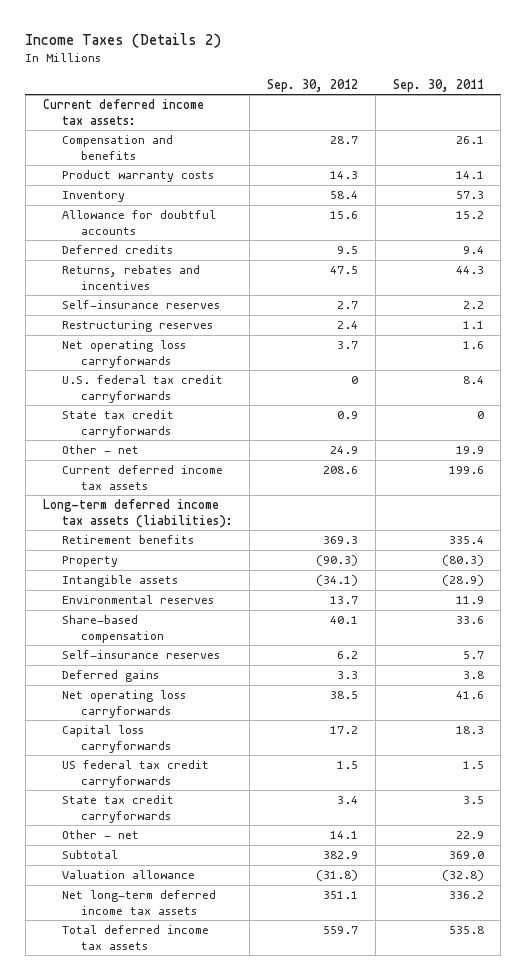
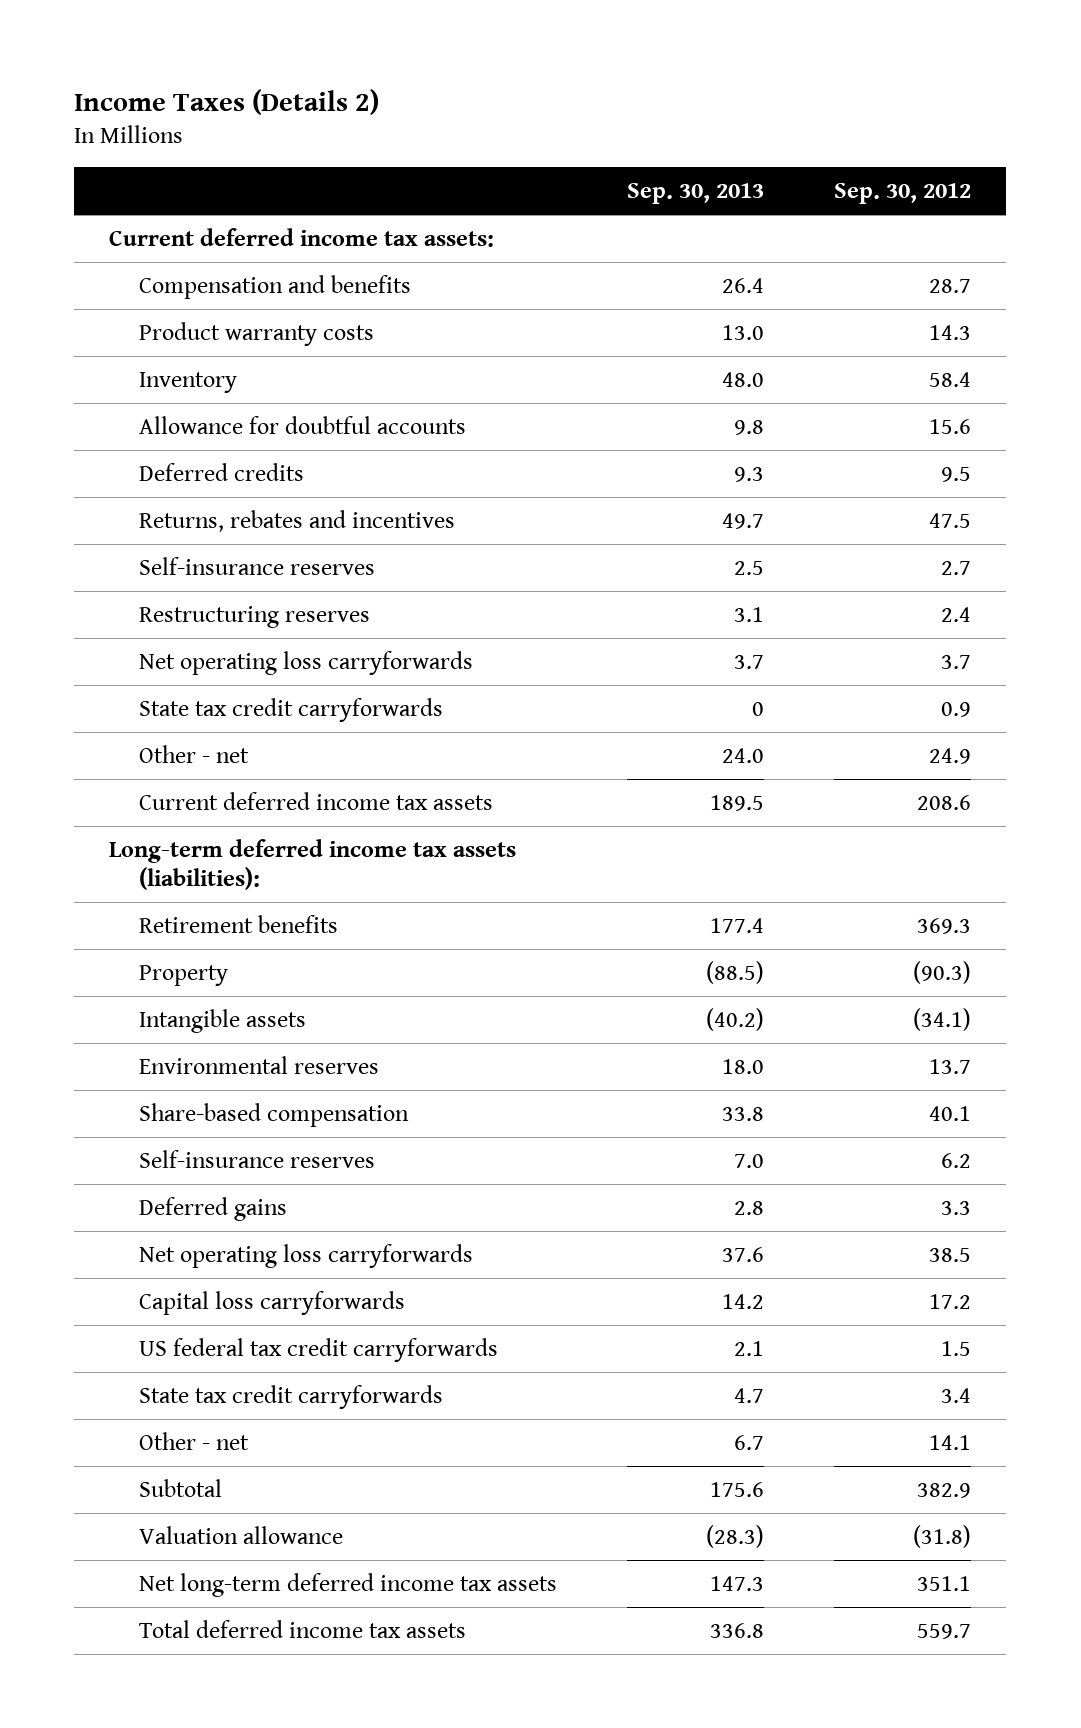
- | Sep. 30, 2012 | Sep. 30, 2011
+ | Sep. 30, 2013 | Sep. 30, 2012
- U.S. federal tax credit carryforwards | 0 | 8.4

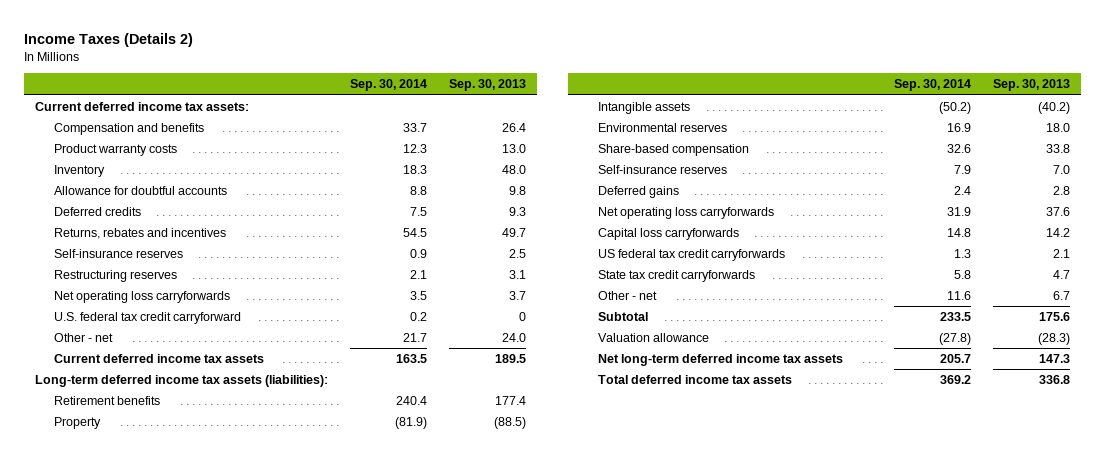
- | Sep. 30, 2013 | Sep. 30, 2012
+ | Sep. 30, 2014 | Sep. 30, 2013
- State tax credit carryforwards | 0 | 0.9
+ U.S. federal tax credit carryforward | 0.2 | 0

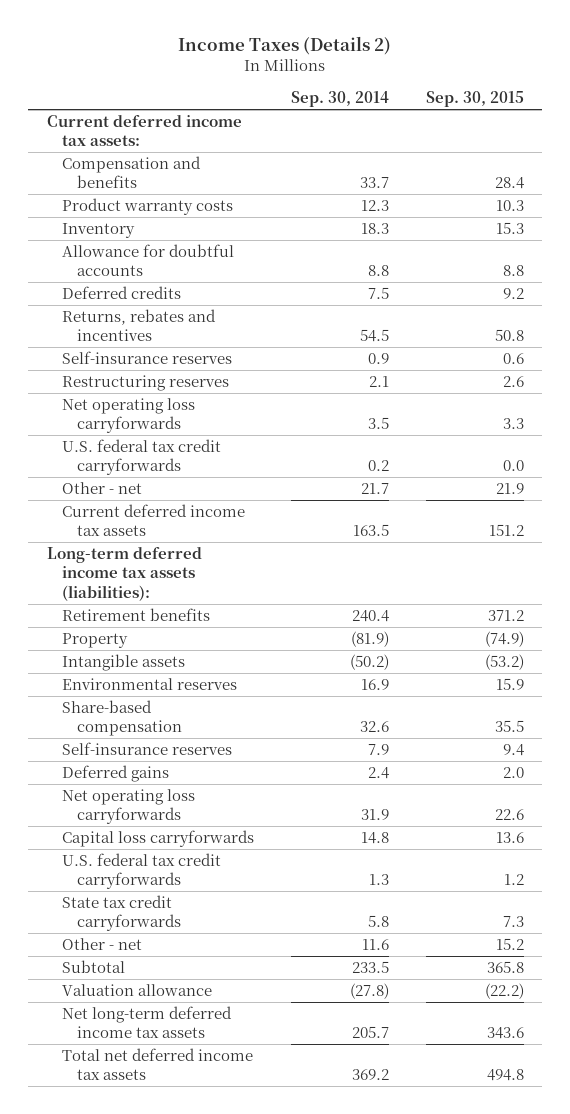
- | Sep. 30, 2014 | Sep. 30, 2013
+ | Sep. 30, 2014 | Sep. 30, 2015
- U.S. federal tax credit carryforward | 0.2 | 0
+ U.S. federal tax credit carryforwards | 0.2 | 0.0
- US federal tax credit carryforwards | 1.3 | 2.1
+ U.S. federal tax credit carryforwards | 1.3 | 1.2
- Total deferred income tax assets | 369.2 | 336.8
+ Total net deferred income tax assets | 369.2 | 494.8

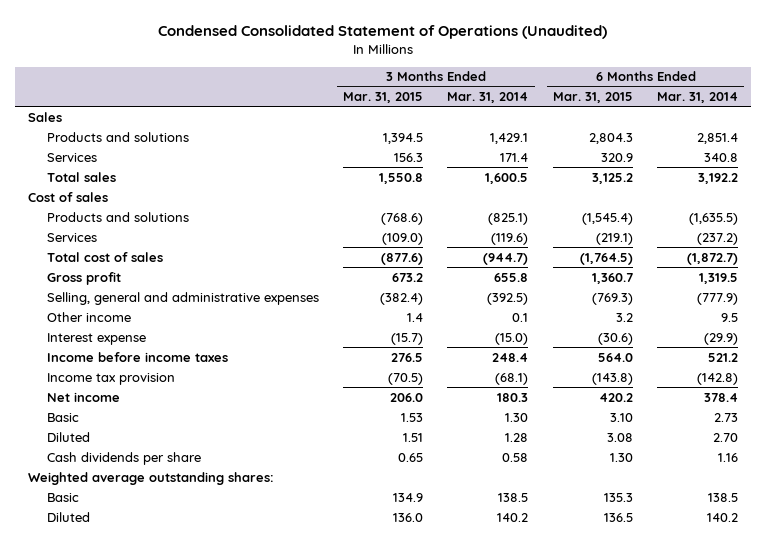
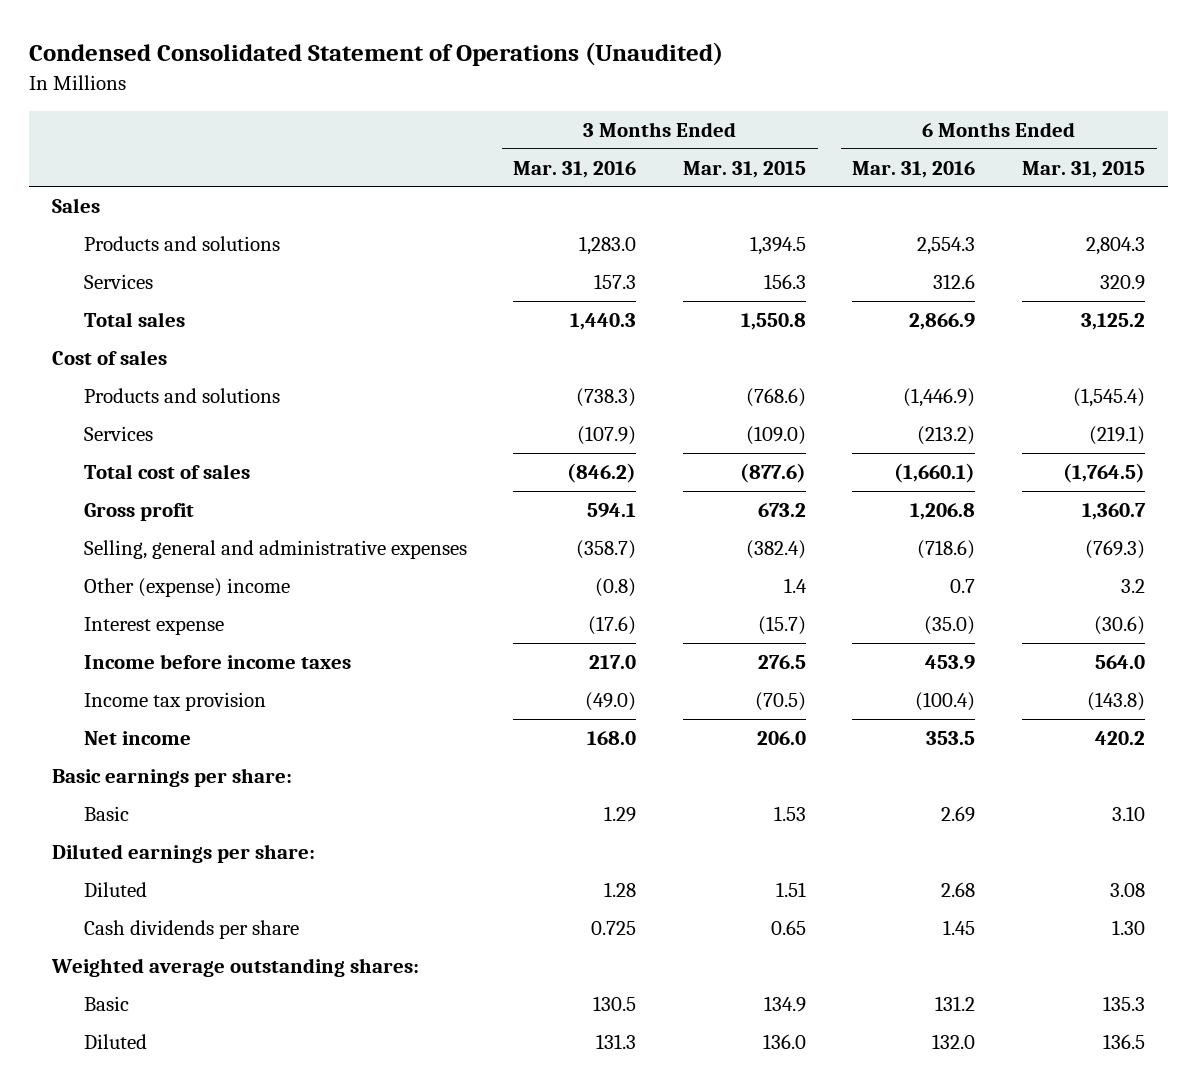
- | 3 Months Ended Mar. 31, 2015 | 3 Months Ended Mar. 31, 2014 | 6 Months Ended Mar. 31, 2015 | 6 Months Ended Mar. 31, 2014
+ | 3 Months Ended Mar. 31, 2016 | 3 Months Ended Mar. 31, 2015 | 6 Months Ended Mar. 31, 2016 | 6 Months Ended Mar. 31, 2015
- Other income | 1.4 | 0.1 | 3.2 | 9.5
+ Other (expense) income | (0.8) | 1.4 | 0.7 | 3.2
+ Basic earnings per share:
+ Diluted earnings per share:

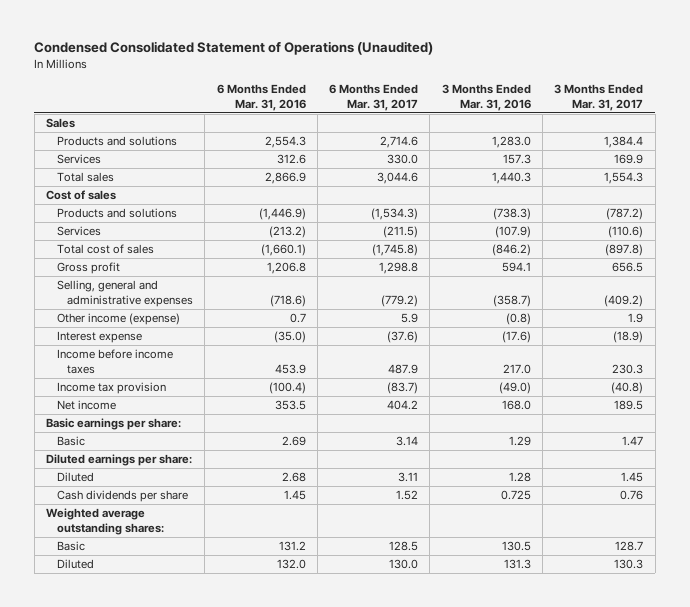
- | 3 Months Ended Mar. 31, 2016 | 3 Months Ended Mar. 31, 2015 | 6 Months Ended Mar. 31, 2016 | 6 Months Ended Mar. 31, 2015
+ | 6 Months Ended Mar. 31, 2016 | 6 Months Ended Mar. 31, 2017 | 3 Months Ended Mar. 31, 2016 | 3 Months Ended Mar. 31, 2017
- Other (expense) income | (0.8) | 1.4 | 0.7 | 3.2
+ Other income (expense) | 0.7 | 5.9 | (0.8) | 1.9

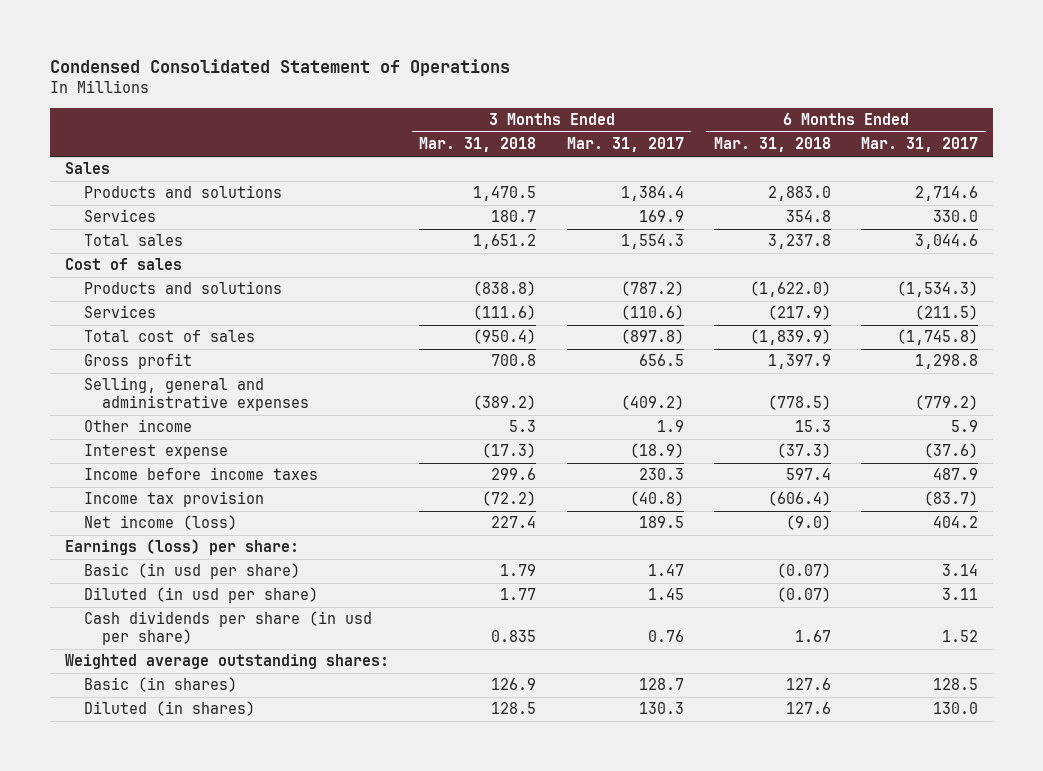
- Condensed Consolidated Statement of Operations (Unaudited)
+ Condensed Consolidated Statement of Operations
- | 6 Months Ended Mar. 31, 2016 | 6 Months Ended Mar. 31, 2017 | 3 Months Ended Mar. 31, 2016 | 3 Months Ended Mar. 31, 2017
+ | 3 Months Ended Mar. 31, 2018 | 3 Months Ended Mar. 31, 2017 | 6 Months Ended Mar. 31, 2018 | 6 Months Ended Mar. 31, 2017
- Other income (expense) | 0.7 | 5.9 | (0.8) | 1.9
+ Other income | 5.3 | 1.9 | 15.3 | 5.9
- Net income | 353.5 | 404.2 | 168.0 | 189.5
- Basic earnings per share:
- Basic | 2.69 | 3.14 | 1.29 | 1.47
- Diluted earnings per share:
- Diluted | 2.68 | 3.11 | 1.28 | 1.45
- Cash dividends per share | 1.45 | 1.52 | 0.725 | 0.76
+ Net income (loss) | 227.4 | 189.5 | (9.0) | 404.2
+ Earnings (loss) per share:
+ Basic (in usd per share) | 1.79 | 1.47 | (0.07) | 3.14
+ Diluted (in usd per share) | 1.77 | 1.45 | (0.07) | 3.11
+ Cash dividends per share (in usd per share) | 0.835 | 0.76 | 1.67 | 1.52
- Basic | 131.2 | 128.5 | 130.5 | 128.7
- Diluted | 132.0 | 130.0 | 131.3 | 130.3
+ Basic (in shares) | 126.9 | 128.7 | 127.6 | 128.5
+ Diluted (in shares) | 128.5 | 130.3 | 127.6 | 130.0

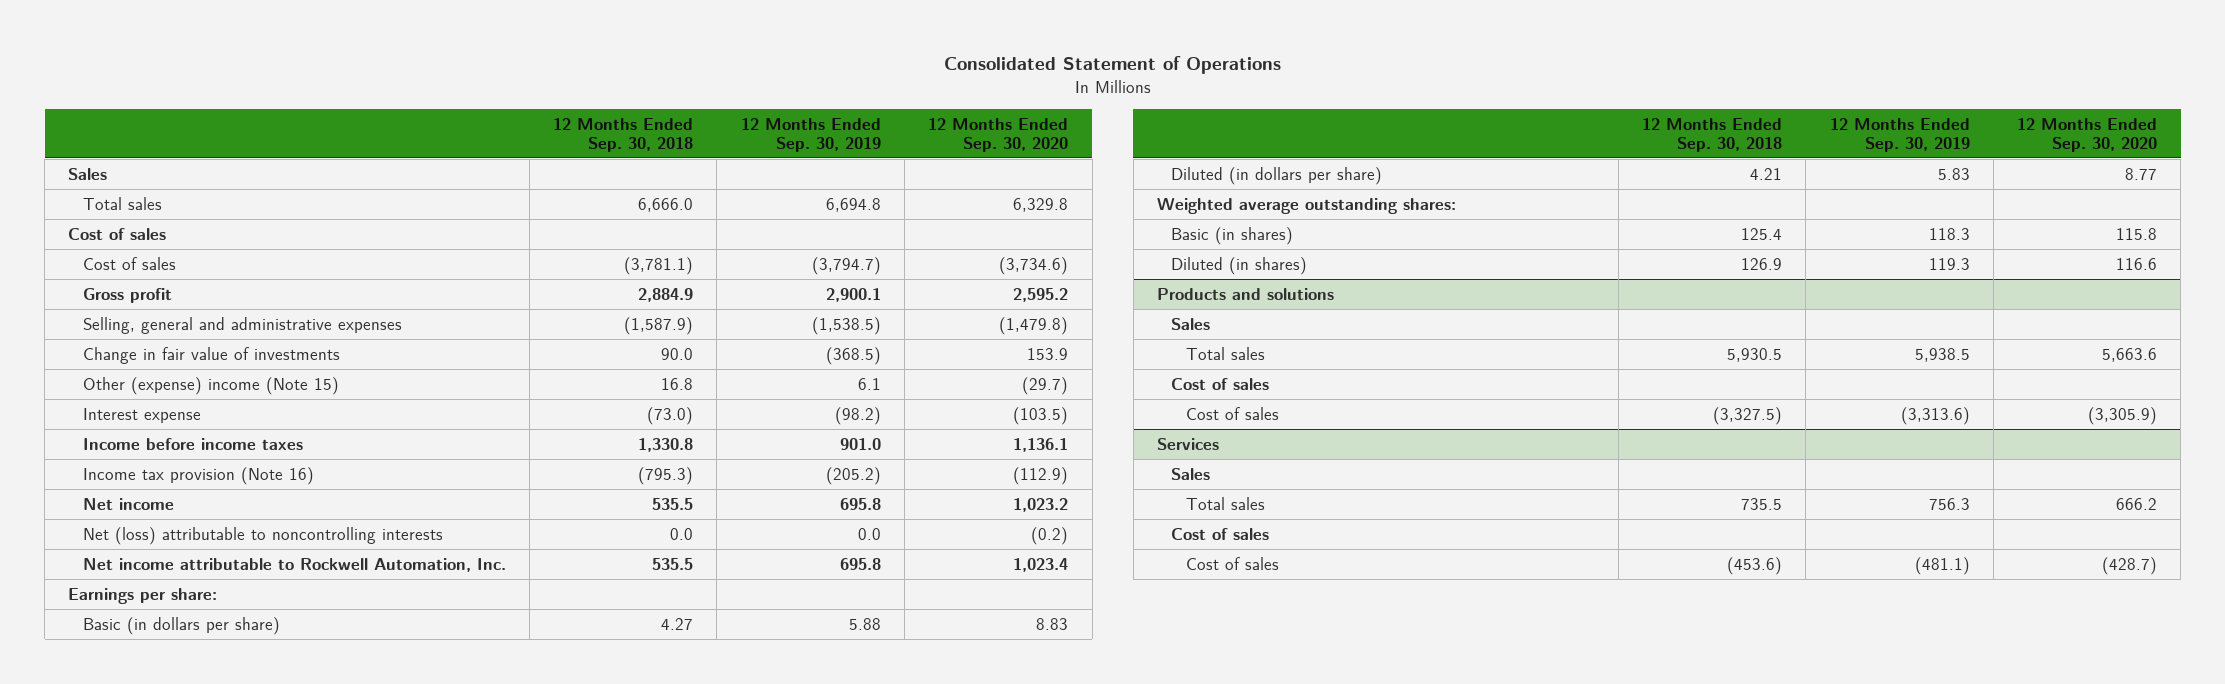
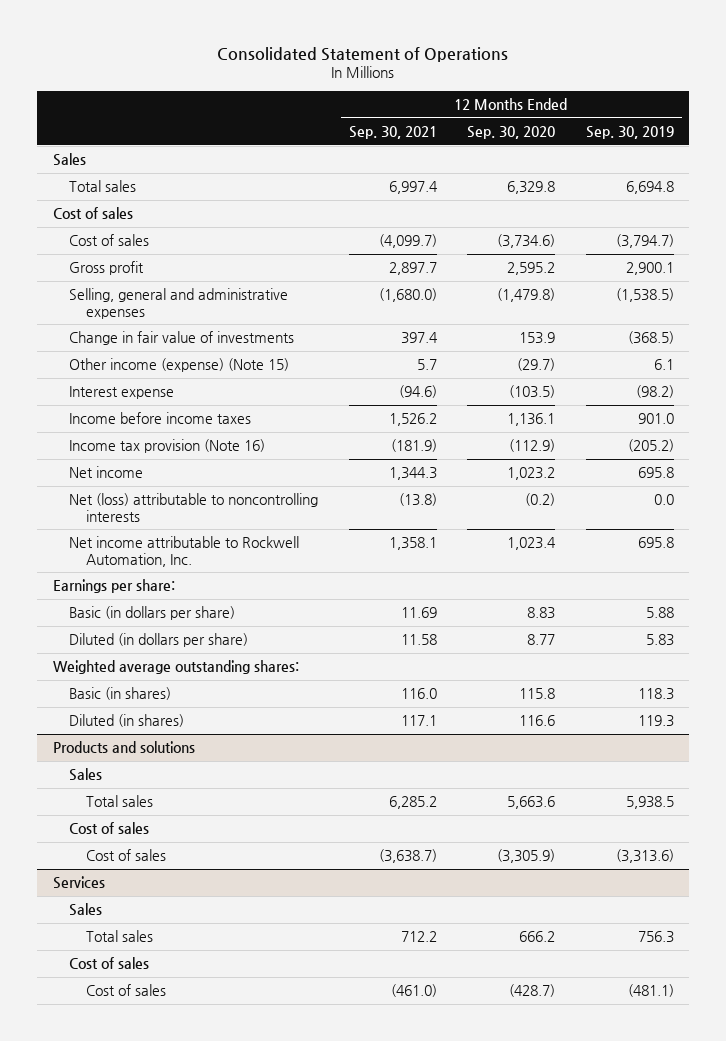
- | 12 Months Ended Sep. 30, 2018 | 12 Months Ended Sep. 30, 2019 | 12 Months Ended Sep. 30, 2020
+ | 12 Months Ended Sep. 30, 2021 | 12 Months Ended Sep. 30, 2020 | 12 Months Ended Sep. 30, 2019
- Other (expense) income (Note 15) | 16.8 | 6.1 | (29.7)
+ Other income (expense) (Note 15) | 5.7 | (29.7) | 6.1

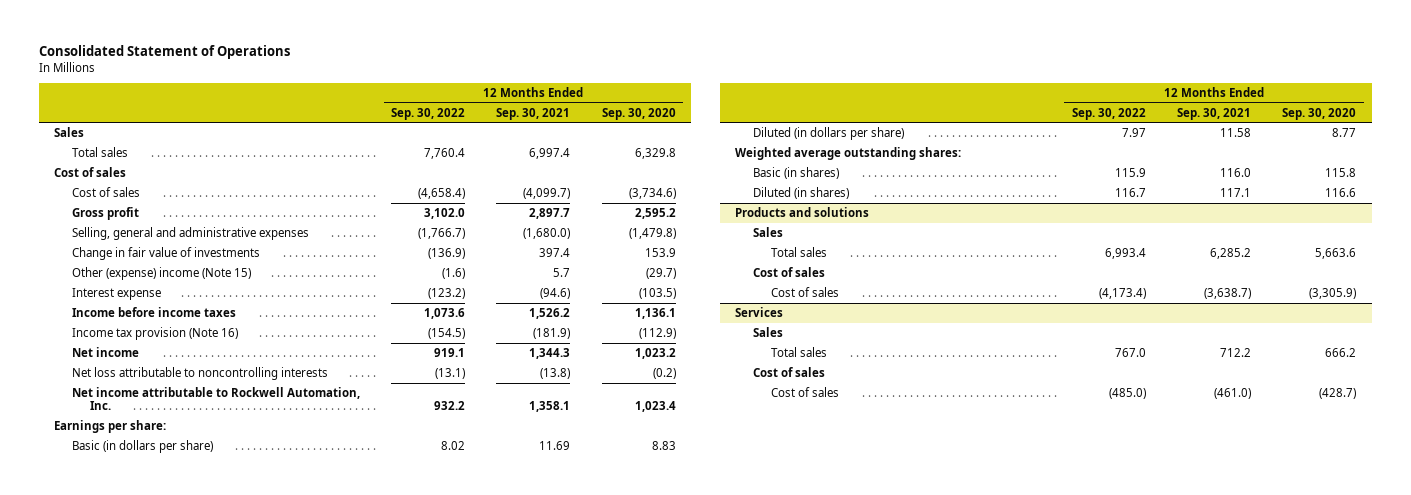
- | 12 Months Ended Sep. 30, 2021 | 12 Months Ended Sep. 30, 2020 | 12 Months Ended Sep. 30, 2019
+ | 12 Months Ended Sep. 30, 2022 | 12 Months Ended Sep. 30, 2021 | 12 Months Ended Sep. 30, 2020
- Other income (expense) (Note 15) | 5.7 | (29.7) | 6.1
+ Other (expense) income (Note 15) | (1.6) | 5.7 | (29.7)
- Net (loss) attributable to noncontrolling interests | (13.8) | (0.2) | 0.0
+ Net loss attributable to noncontrolling interests | (13.1) | (13.8) | (0.2)

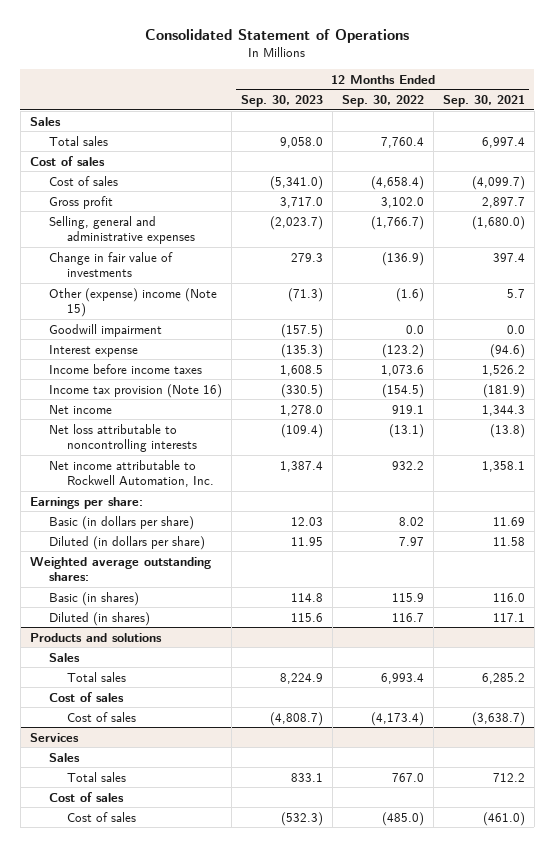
- | 12 Months Ended Sep. 30, 2022 | 12 Months Ended Sep. 30, 2021 | 12 Months Ended Sep. 30, 2020
+ | 12 Months Ended Sep. 30, 2023 | 12 Months Ended Sep. 30, 2022 | 12 Months Ended Sep. 30, 2021
+ Goodwill impairment | (157.5) | 0.0 | 0.0

